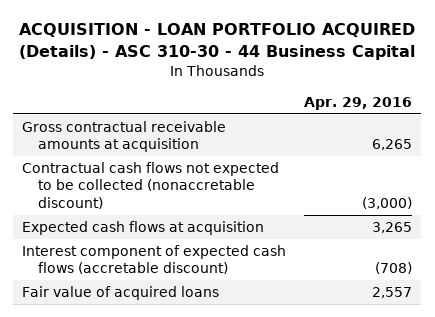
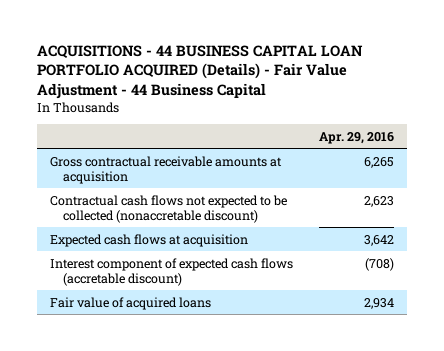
- ACQUISITION - LOAN PORTFOLIO ACQUIRED (Details) - ASC 310-30 - 44 Business Capital
+ ACQUISITIONS - 44 BUSINESS CAPITAL LOAN PORTFOLIO ACQUIRED (Details) - Fair Value Adjustment - 44 Business Capital
- Contractual cash flows not expected to be collected (nonaccretable discount) | (3,000)
- Expected cash flows at acquisition | 3,265
+ Contractual cash flows not expected to be collected (nonaccretable discount) | 2,623
+ Expected cash flows at acquisition | 3,642
- Fair value of acquired loans | 2,557
+ Fair value of acquired loans | 2,934

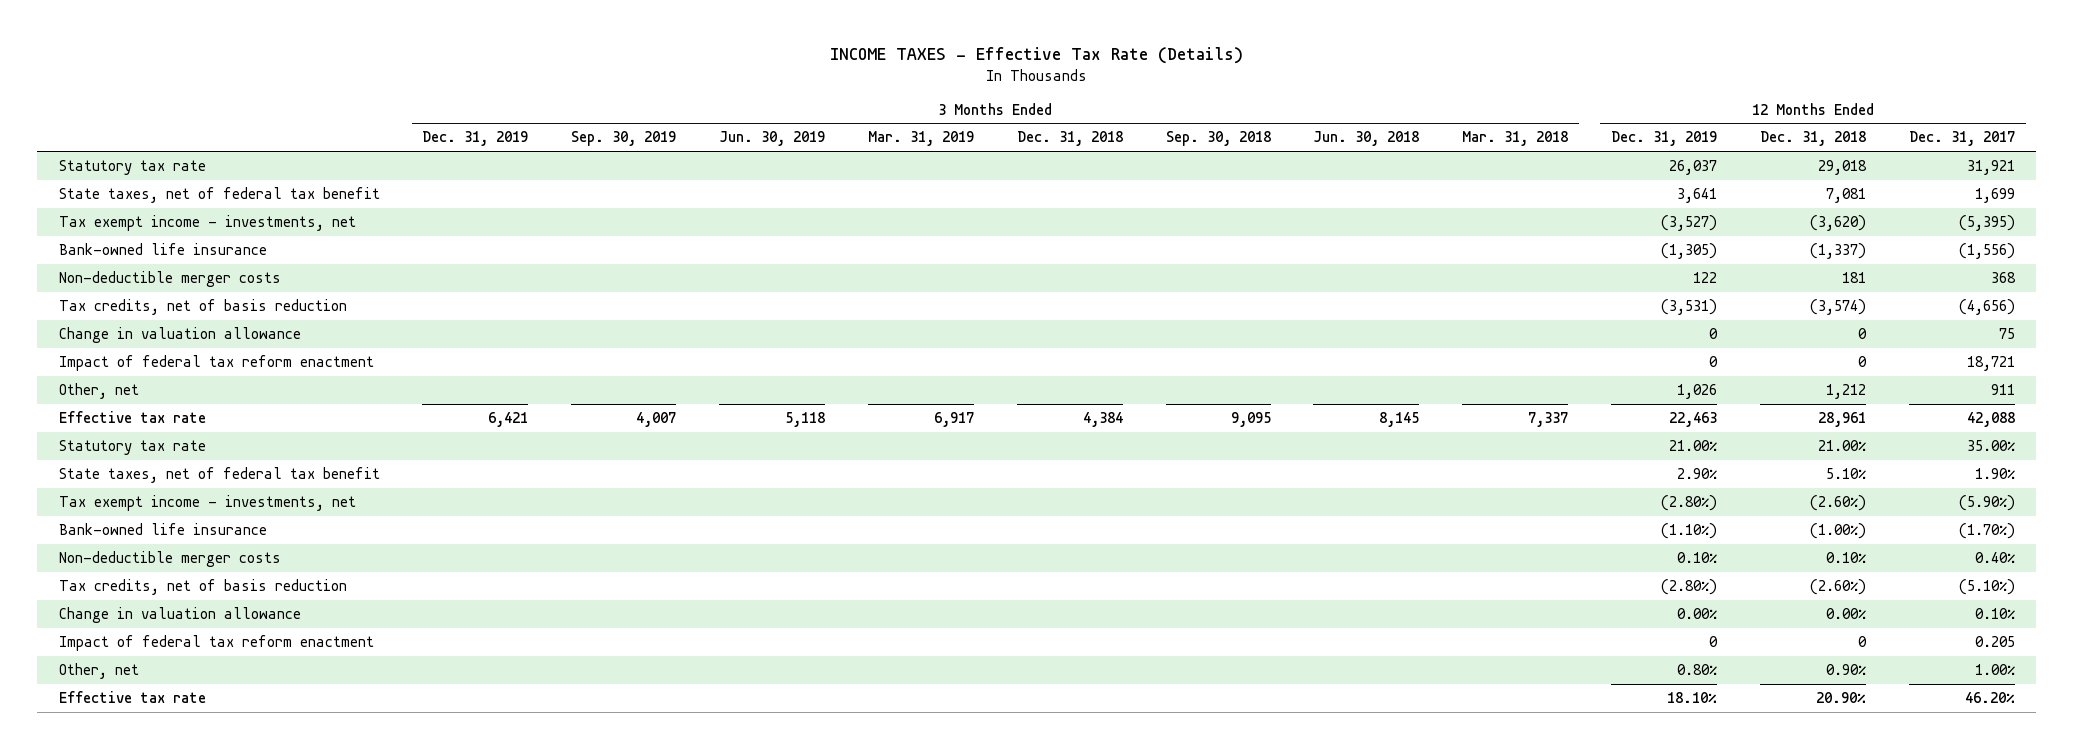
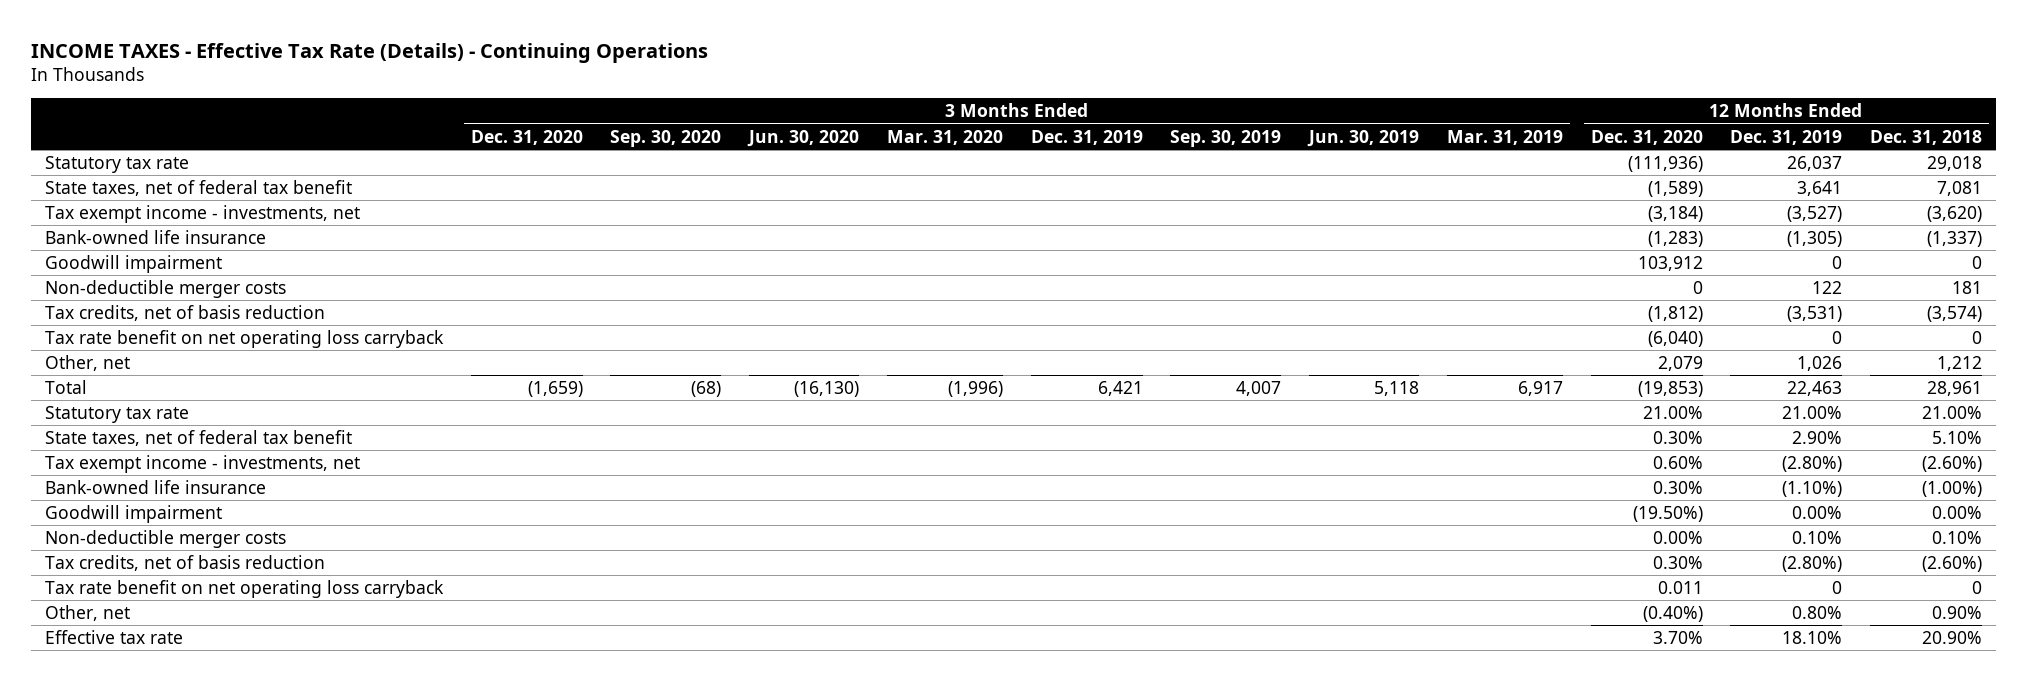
- INCOME TAXES - Effective Tax Rate (Details)
+ INCOME TAXES - Effective Tax Rate (Details) - Continuing Operations
- | 3 Months Ended Dec. 31, 2019 | 3 Months Ended Sep. 30, 2019 | 3 Months Ended Jun. 30, 2019 | 3 Months Ended Mar. 31, 2019 | 3 Months Ended Dec. 31, 2018 | 3 Months Ended Sep. 30, 2018 | 3 Months Ended Jun. 30, 2018 | 3 Months Ended Mar. 31, 2018 | 12 Months Ended Dec. 31, 2019 | 12 Months Ended Dec. 31, 2018 | 12 Months Ended Dec. 31, 2017
+ | 3 Months Ended Dec. 31, 2020 | 3 Months Ended Sep. 30, 2020 | 3 Months Ended Jun. 30, 2020 | 3 Months Ended Mar. 31, 2020 | 3 Months Ended Dec. 31, 2019 | 3 Months Ended Sep. 30, 2019 | 3 Months Ended Jun. 30, 2019 | 3 Months Ended Mar. 31, 2019 | 12 Months Ended Dec. 31, 2020 | 12 Months Ended Dec. 31, 2019 | 12 Months Ended Dec. 31, 2018
+ Goodwill impairment | | | | | | | | | 103,912 | 0 | 0
- Change in valuation allowance | | | | | | | | | 0 | 0 | 75
- Impact of federal tax reform enactment | | | | | | | | | 0 | 0 | 18,721
+ Tax rate benefit on net operating loss carryback | | | | | | | | | (6,040) | 0 | 0
- Effective tax rate | 6,421 | 4,007 | 5,118 | 6,917 | 4,384 | 9,095 | 8,145 | 7,337 | 22,463 | 28,961 | 42,088
+ Total | (1,659) | (68) | (16,130) | (1,996) | 6,421 | 4,007 | 5,118 | 6,917 | (19,853) | 22,463 | 28,961
+ Goodwill impairment | | | | | | | | | (19.50%) | 0.00% | 0.00%
- Change in valuation allowance | | | | | | | | | 0.00% | 0.00% | 0.10%
- Impact of federal tax reform enactment | | | | | | | | | 0 | 0 | 0.205
+ Tax rate benefit on net operating loss carryback | | | | | | | | | 0.011 | 0 | 0

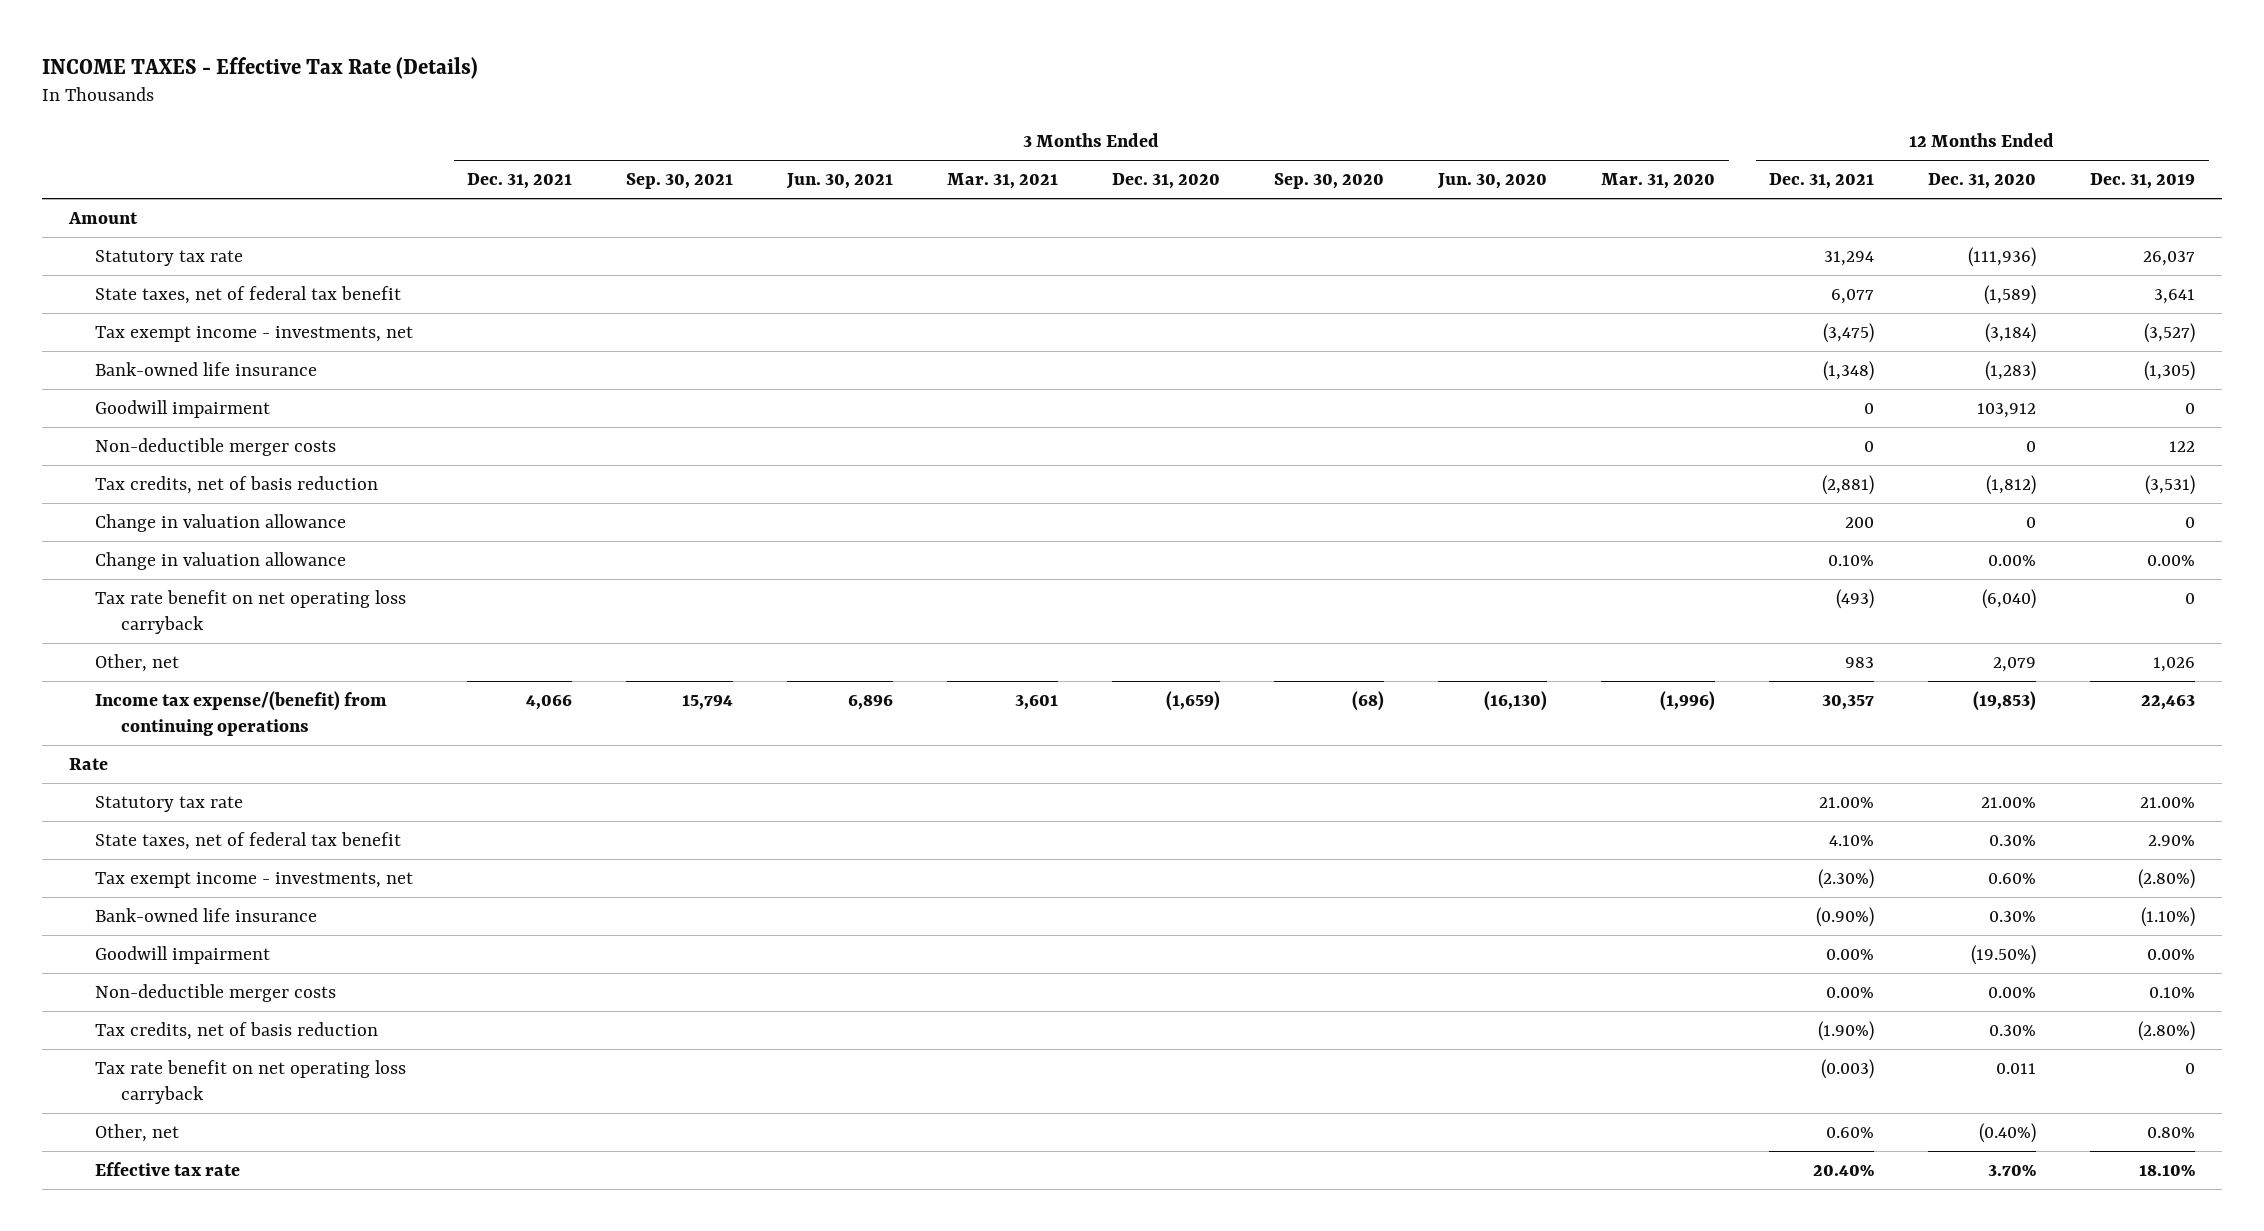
- INCOME TAXES - Effective Tax Rate (Details) - Continuing Operations
+ INCOME TAXES - Effective Tax Rate (Details)
- | 3 Months Ended Dec. 31, 2020 | 3 Months Ended Sep. 30, 2020 | 3 Months Ended Jun. 30, 2020 | 3 Months Ended Mar. 31, 2020 | 3 Months Ended Dec. 31, 2019 | 3 Months Ended Sep. 30, 2019 | 3 Months Ended Jun. 30, 2019 | 3 Months Ended Mar. 31, 2019 | 12 Months Ended Dec. 31, 2020 | 12 Months Ended Dec. 31, 2019 | 12 Months Ended Dec. 31, 2018
+ | 3 Months Ended Dec. 31, 2021 | 3 Months Ended Sep. 30, 2021 | 3 Months Ended Jun. 30, 2021 | 3 Months Ended Mar. 31, 2021 | 3 Months Ended Dec. 31, 2020 | 3 Months Ended Sep. 30, 2020 | 3 Months Ended Jun. 30, 2020 | 3 Months Ended Mar. 31, 2020 | 12 Months Ended Dec. 31, 2021 | 12 Months Ended Dec. 31, 2020 | 12 Months Ended Dec. 31, 2019
+ Amount
+ Change in valuation allowance | | | | | | | | | 200 | 0 | 0
+ Change in valuation allowance | | | | | | | | | 0.10% | 0.00% | 0.00%
- Total | (1,659) | (68) | (16,130) | (1,996) | 6,421 | 4,007 | 5,118 | 6,917 | (19,853) | 22,463 | 28,961
+ Income tax expense/(benefit) from continuing operations | 4,066 | 15,794 | 6,896 | 3,601 | (1,659) | (68) | (16,130) | (1,996) | 30,357 | (19,853) | 22,463
+ Rate

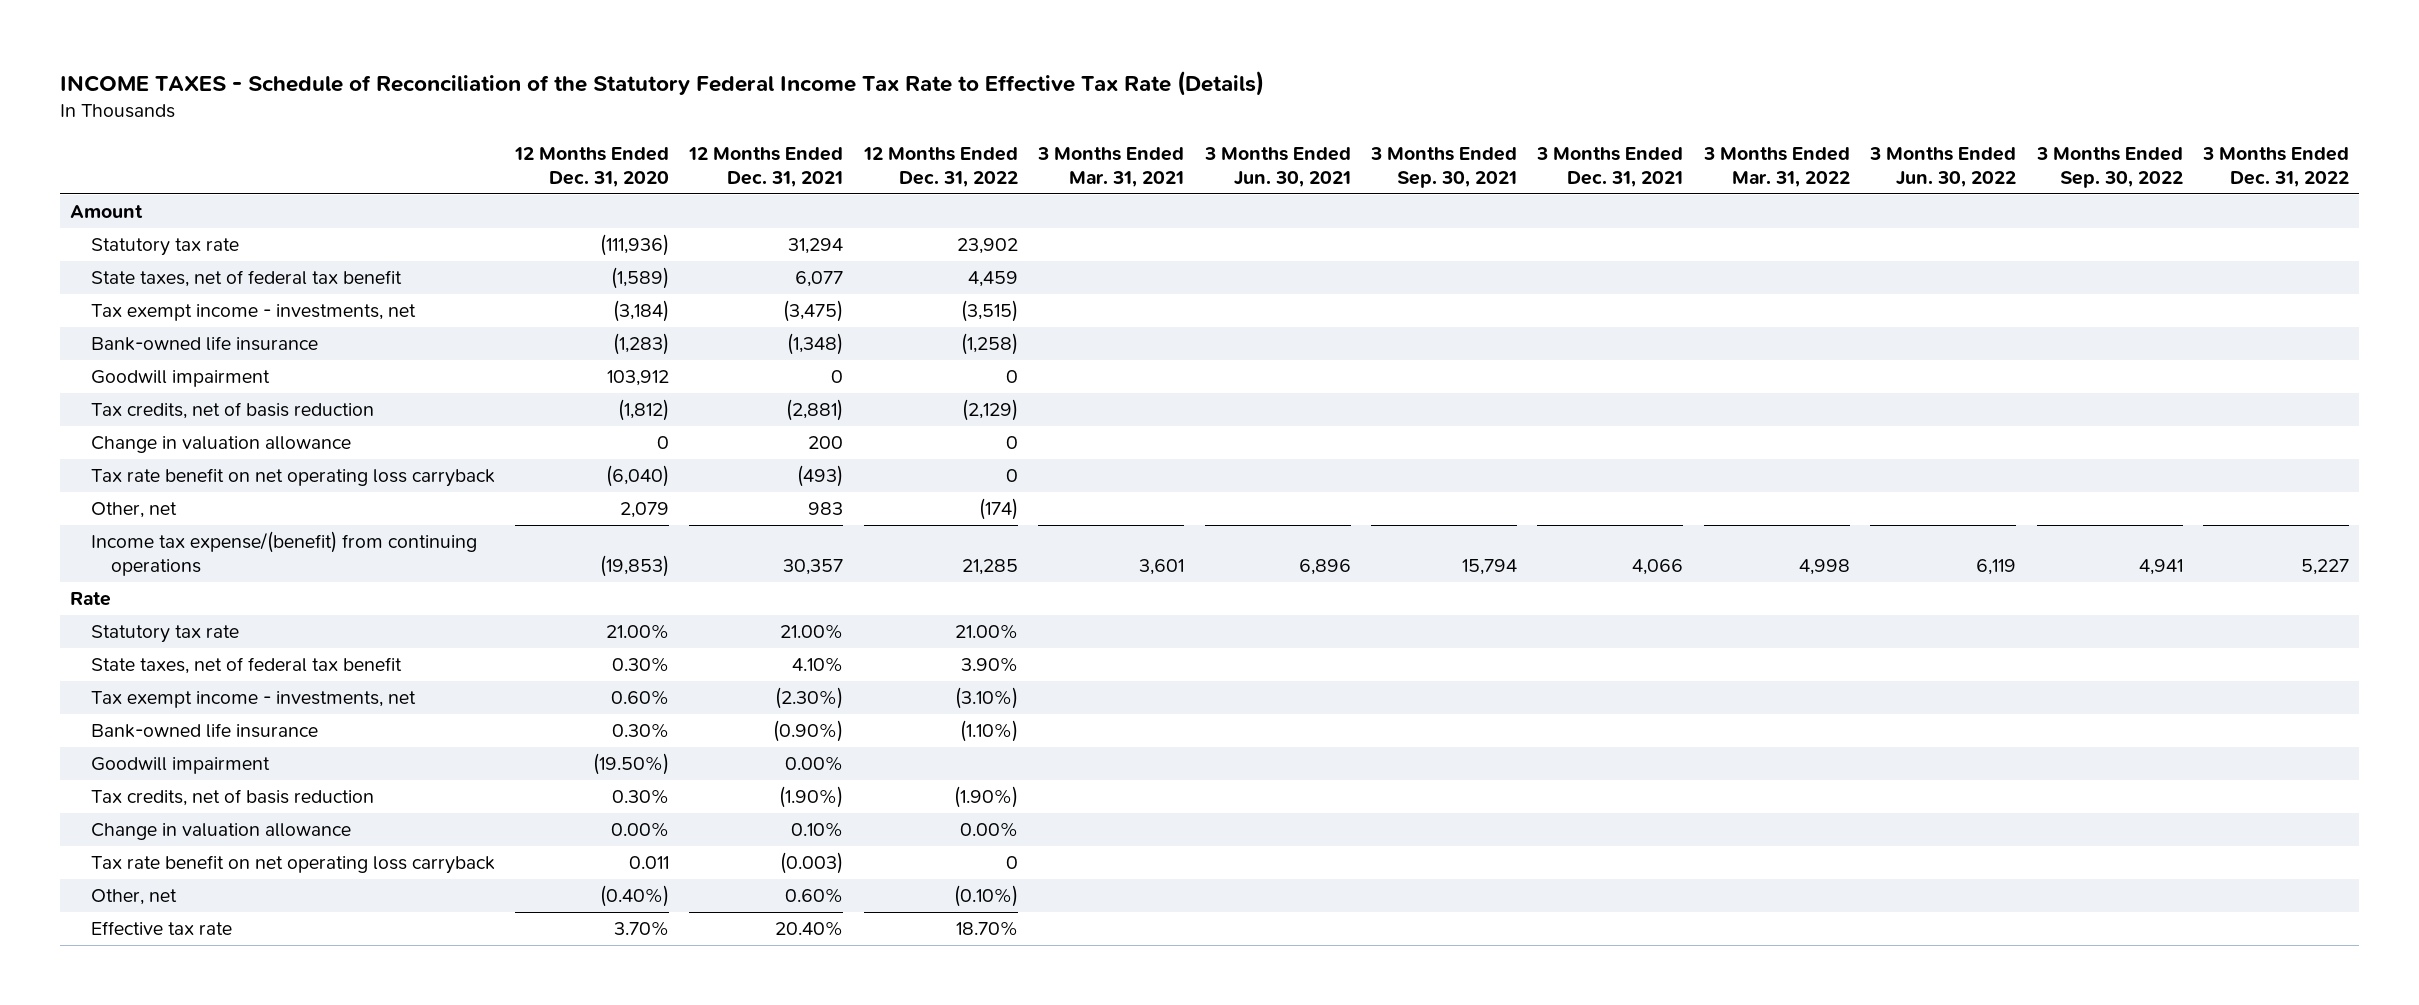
- INCOME TAXES - Effective Tax Rate (Details)
+ INCOME TAXES - Schedule of Reconciliation of the Statutory Federal Income Tax Rate to Effective Tax Rate (Details)
- | 3 Months Ended Dec. 31, 2021 | 3 Months Ended Sep. 30, 2021 | 3 Months Ended Jun. 30, 2021 | 3 Months Ended Mar. 31, 2021 | 3 Months Ended Dec. 31, 2020 | 3 Months Ended Sep. 30, 2020 | 3 Months Ended Jun. 30, 2020 | 3 Months Ended Mar. 31, 2020 | 12 Months Ended Dec. 31, 2021 | 12 Months Ended Dec. 31, 2020 | 12 Months Ended Dec. 31, 2019
+ | 12 Months Ended Dec. 31, 2020 | 12 Months Ended Dec. 31, 2021 | 12 Months Ended Dec. 31, 2022 | 3 Months Ended Mar. 31, 2021 | 3 Months Ended Jun. 30, 2021 | 3 Months Ended Sep. 30, 2021 | 3 Months Ended Dec. 31, 2021 | 3 Months Ended Mar. 31, 2022 | 3 Months Ended Jun. 30, 2022 | 3 Months Ended Sep. 30, 2022 | 3 Months Ended Dec. 31, 2022
- Non-deductible merger costs | | | | | | | | | 0 | 0 | 122
- Non-deductible merger costs | | | | | | | | | 0.00% | 0.00% | 0.10%
moved down: Change in valuation allowance | 0.00% | 0.10% | 0.00% | | | | | | | |

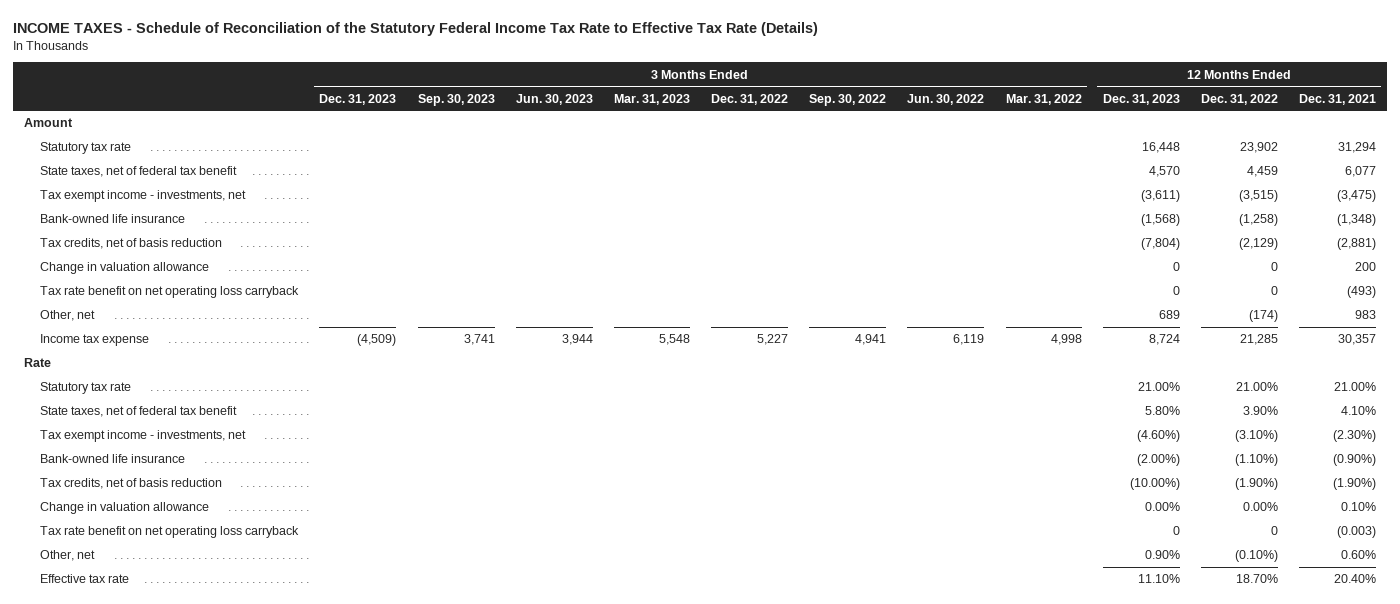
- | 12 Months Ended Dec. 31, 2020 | 12 Months Ended Dec. 31, 2021 | 12 Months Ended Dec. 31, 2022 | 3 Months Ended Mar. 31, 2021 | 3 Months Ended Jun. 30, 2021 | 3 Months Ended Sep. 30, 2021 | 3 Months Ended Dec. 31, 2021 | 3 Months Ended Mar. 31, 2022 | 3 Months Ended Jun. 30, 2022 | 3 Months Ended Sep. 30, 2022 | 3 Months Ended Dec. 31, 2022
+ | 3 Months Ended Dec. 31, 2023 | 3 Months Ended Sep. 30, 2023 | 3 Months Ended Jun. 30, 2023 | 3 Months Ended Mar. 31, 2023 | 3 Months Ended Dec. 31, 2022 | 3 Months Ended Sep. 30, 2022 | 3 Months Ended Jun. 30, 2022 | 3 Months Ended Mar. 31, 2022 | 12 Months Ended Dec. 31, 2023 | 12 Months Ended Dec. 31, 2022 | 12 Months Ended Dec. 31, 2021
- Goodwill impairment | 103,912 | 0 | 0 | | | | | | | |
- Income tax expense/(benefit) from continuing operations | (19,853) | 30,357 | 21,285 | 3,601 | 6,896 | 15,794 | 4,066 | 4,998 | 6,119 | 4,941 | 5,227
+ Income tax expense | (4,509) | 3,741 | 3,944 | 5,548 | 5,227 | 4,941 | 6,119 | 4,998 | 8,724 | 21,285 | 30,357
- Goodwill impairment | (19.50%) | 0.00% | | | | | | | | |

